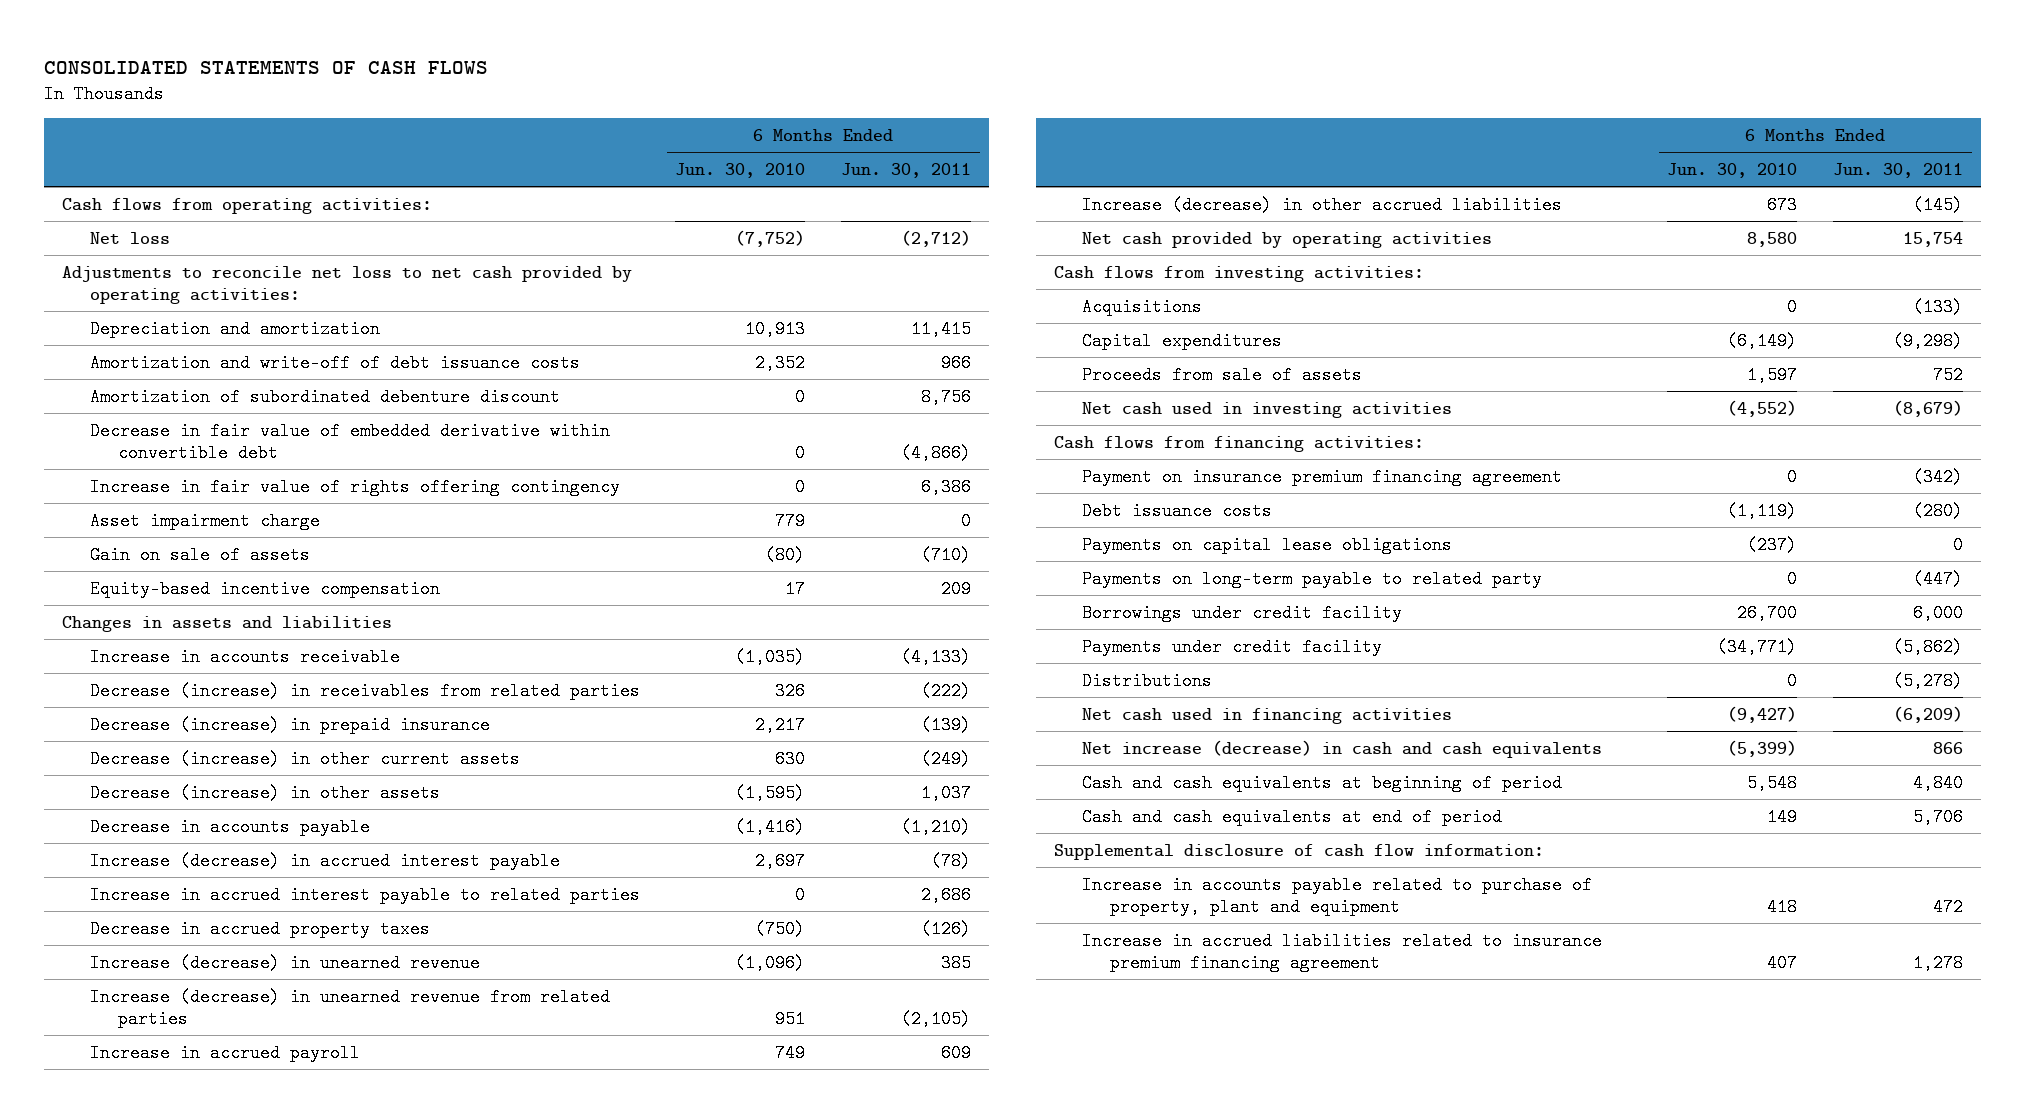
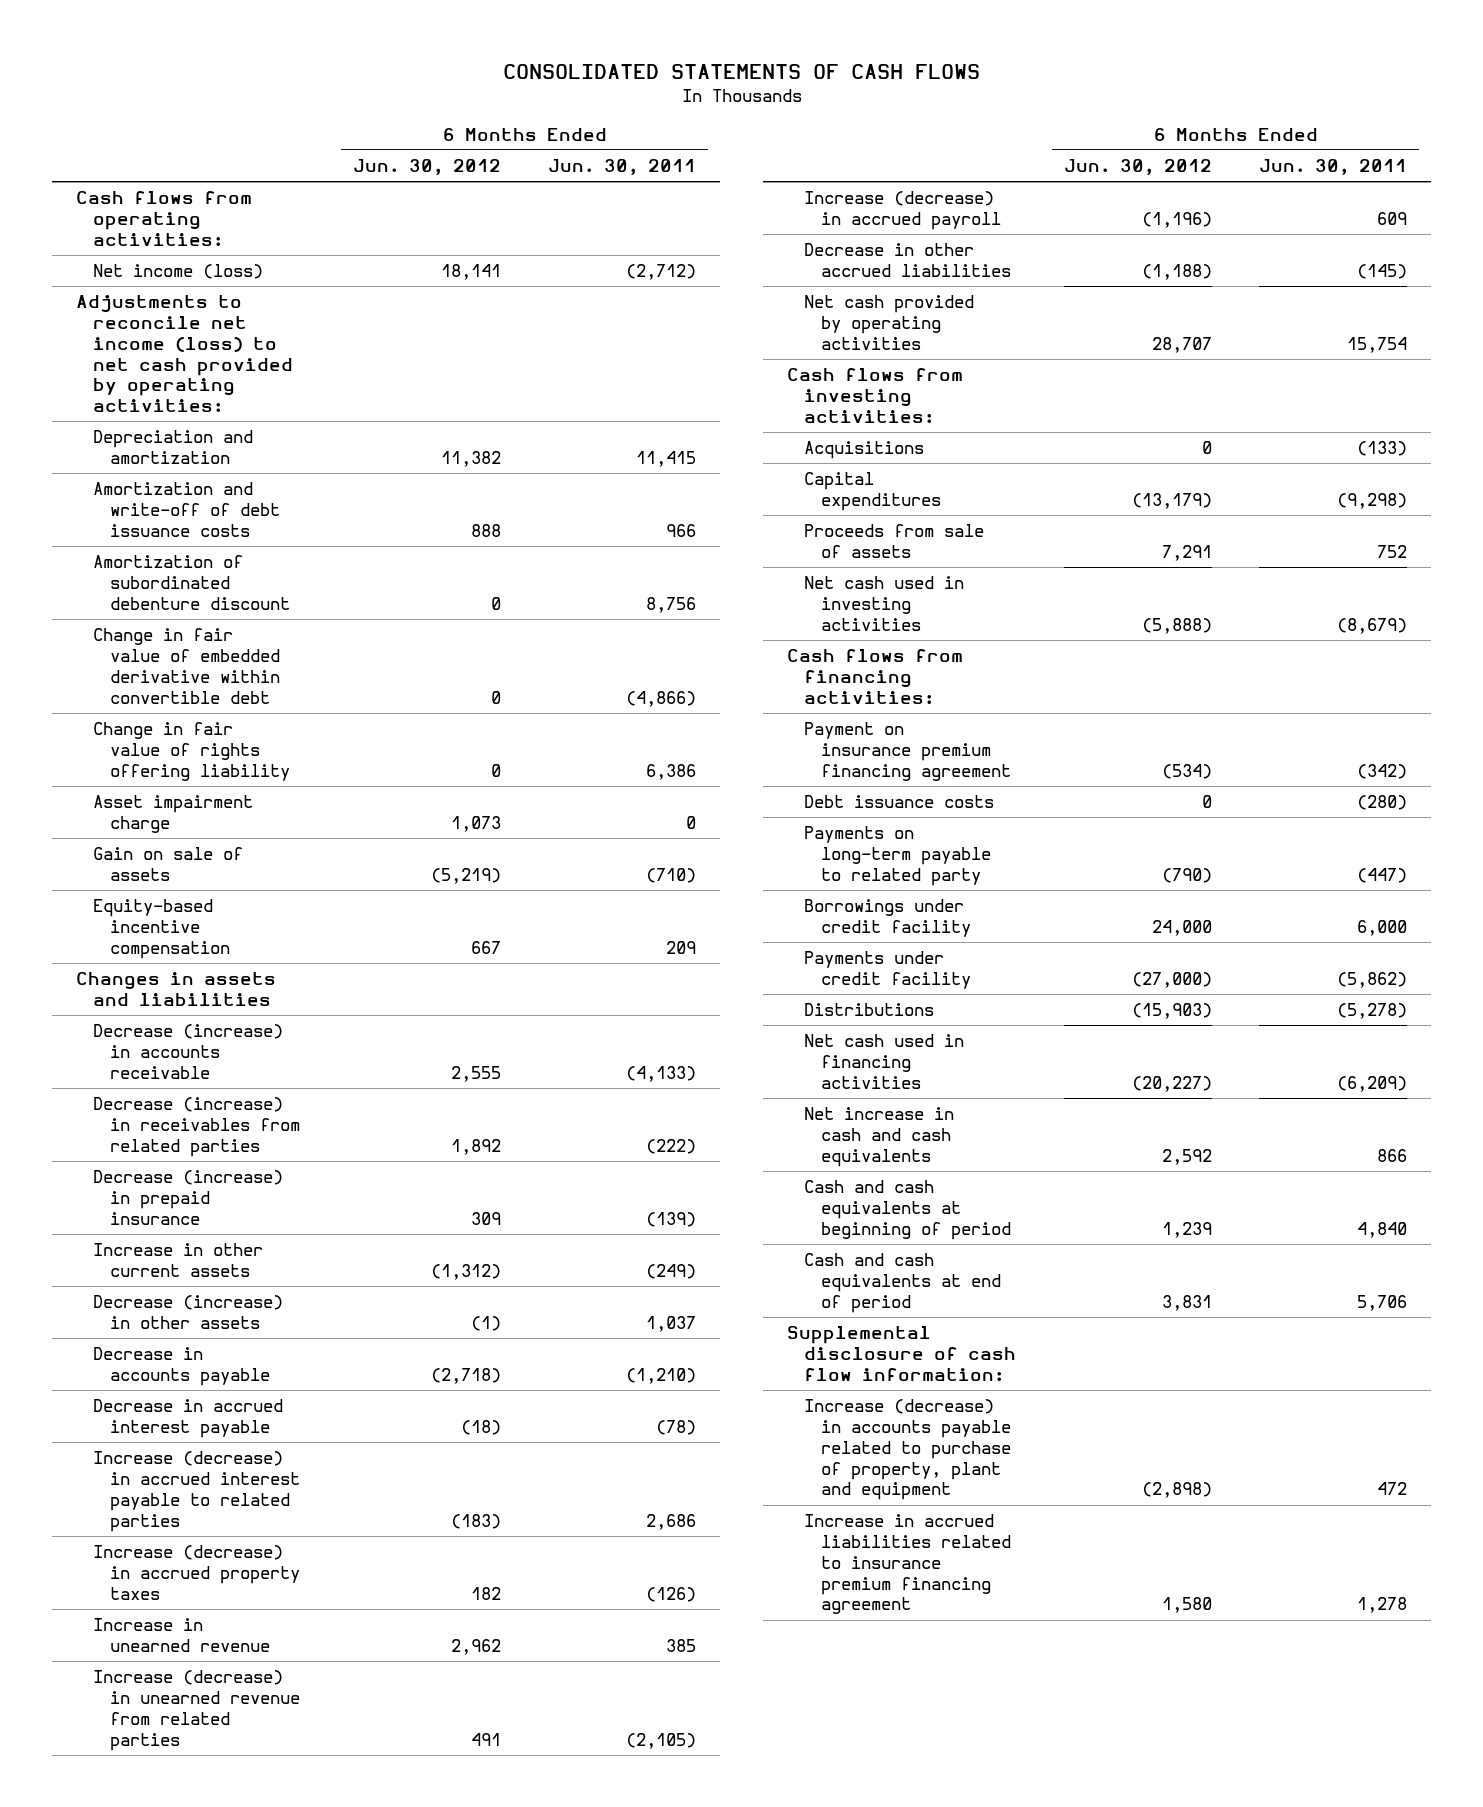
- | 6 Months Ended Jun. 30, 2010 | 6 Months Ended Jun. 30, 2011
+ | 6 Months Ended Jun. 30, 2012 | 6 Months Ended Jun. 30, 2011
- Net loss | (7,752) | (2,712)
- Adjustments to reconcile net loss to net cash provided by operating activities:
+ Net income (loss) | 18,141 | (2,712)
+ Adjustments to reconcile net income (loss) to net cash provided by operating activities:
- Decrease in fair value of embedded derivative within convertible debt | 0 | (4,866)
- Increase in fair value of rights offering contingency | 0 | 6,386
+ Change in fair value of embedded derivative within convertible debt | 0 | (4,866)
+ Change in fair value of rights offering liability | 0 | 6,386
- Increase in accounts receivable | (1,035) | (4,133)
+ Decrease (increase) in accounts receivable | 2,555 | (4,133)
- Decrease (increase) in other current assets | 630 | (249)
+ Increase in other current assets | (1,312) | (249)
- Increase (decrease) in accrued interest payable | 2,697 | (78)
- Increase in accrued interest payable to related parties | 0 | 2,686
- Decrease in accrued property taxes | (750) | (126)
- Increase (decrease) in unearned revenue | (1,096) | 385
+ Decrease in accrued interest payable | (18) | (78)
+ Increase (decrease) in accrued interest payable to related parties | (183) | 2,686
+ Increase (decrease) in accrued property taxes | 182 | (126)
+ Increase in unearned revenue | 2,962 | 385
- Increase in accrued payroll | 749 | 609
- Increase (decrease) in other accrued liabilities | 673 | (145)
+ Increase (decrease) in accrued payroll | (1,196) | 609
+ Decrease in other accrued liabilities | (1,188) | (145)
- Payments on capital lease obligations | (237) | 0
- Net increase (decrease) in cash and cash equivalents | (5,399) | 866
+ Net increase in cash and cash equivalents | 2,592 | 866
- Increase in accounts payable related to purchase of property, plant and equipment | 418 | 472
+ Increase (decrease) in accounts payable related to purchase of property, plant and equipment | (2,898) | 472

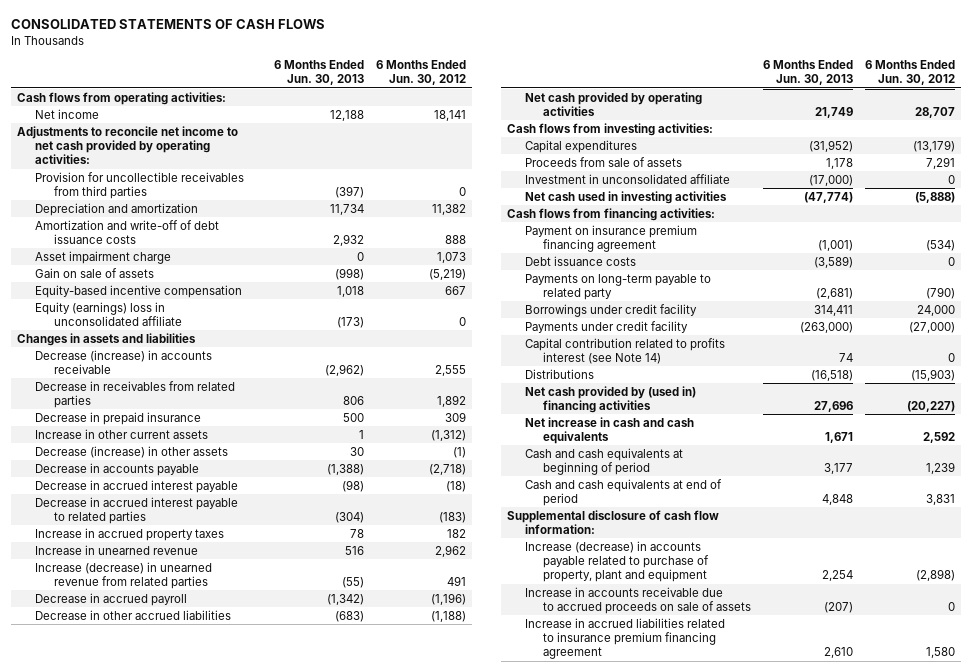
- | 6 Months Ended Jun. 30, 2012 | 6 Months Ended Jun. 30, 2011
+ | 6 Months Ended Jun. 30, 2013 | 6 Months Ended Jun. 30, 2012
- Net income (loss) | 18,141 | (2,712)
- Adjustments to reconcile net income (loss) to net cash provided by operating activities:
+ Net income | 12,188 | 18,141
+ Adjustments to reconcile net income to net cash provided by operating activities:
+ Provision for uncollectible receivables from third parties | (397) | 0
- Amortization of subordinated debenture discount | 0 | 8,756
- Change in fair value of embedded derivative within convertible debt | 0 | (4,866)
- Change in fair value of rights offering liability | 0 | 6,386
+ Equity (earnings) loss in unconsolidated affiliate | (173) | 0
- Decrease (increase) in receivables from related parties | 1,892 | (222)
- Decrease (increase) in prepaid insurance | 309 | (139)
+ Decrease in receivables from related parties | 806 | 1,892
+ Decrease in prepaid insurance | 500 | 309
- Increase (decrease) in accrued interest payable to related parties | (183) | 2,686
- Increase (decrease) in accrued property taxes | 182 | (126)
+ Decrease in accrued interest payable to related parties | (304) | (183)
+ Increase in accrued property taxes | 78 | 182
- Increase (decrease) in accrued payroll | (1,196) | 609
+ Decrease in accrued payroll | (1,342) | (1,196)
- Acquisitions | 0 | (133)
+ Investment in unconsolidated affiliate | (17,000) | 0
+ Capital contribution related to profits interest (see Note 14) | 74 | 0
- Net cash used in financing activities | (20,227) | (6,209)
+ Net cash provided by (used in) financing activities | 27,696 | (20,227)
+ Increase in accounts receivable due to accrued proceeds on sale of assets | (207) | 0

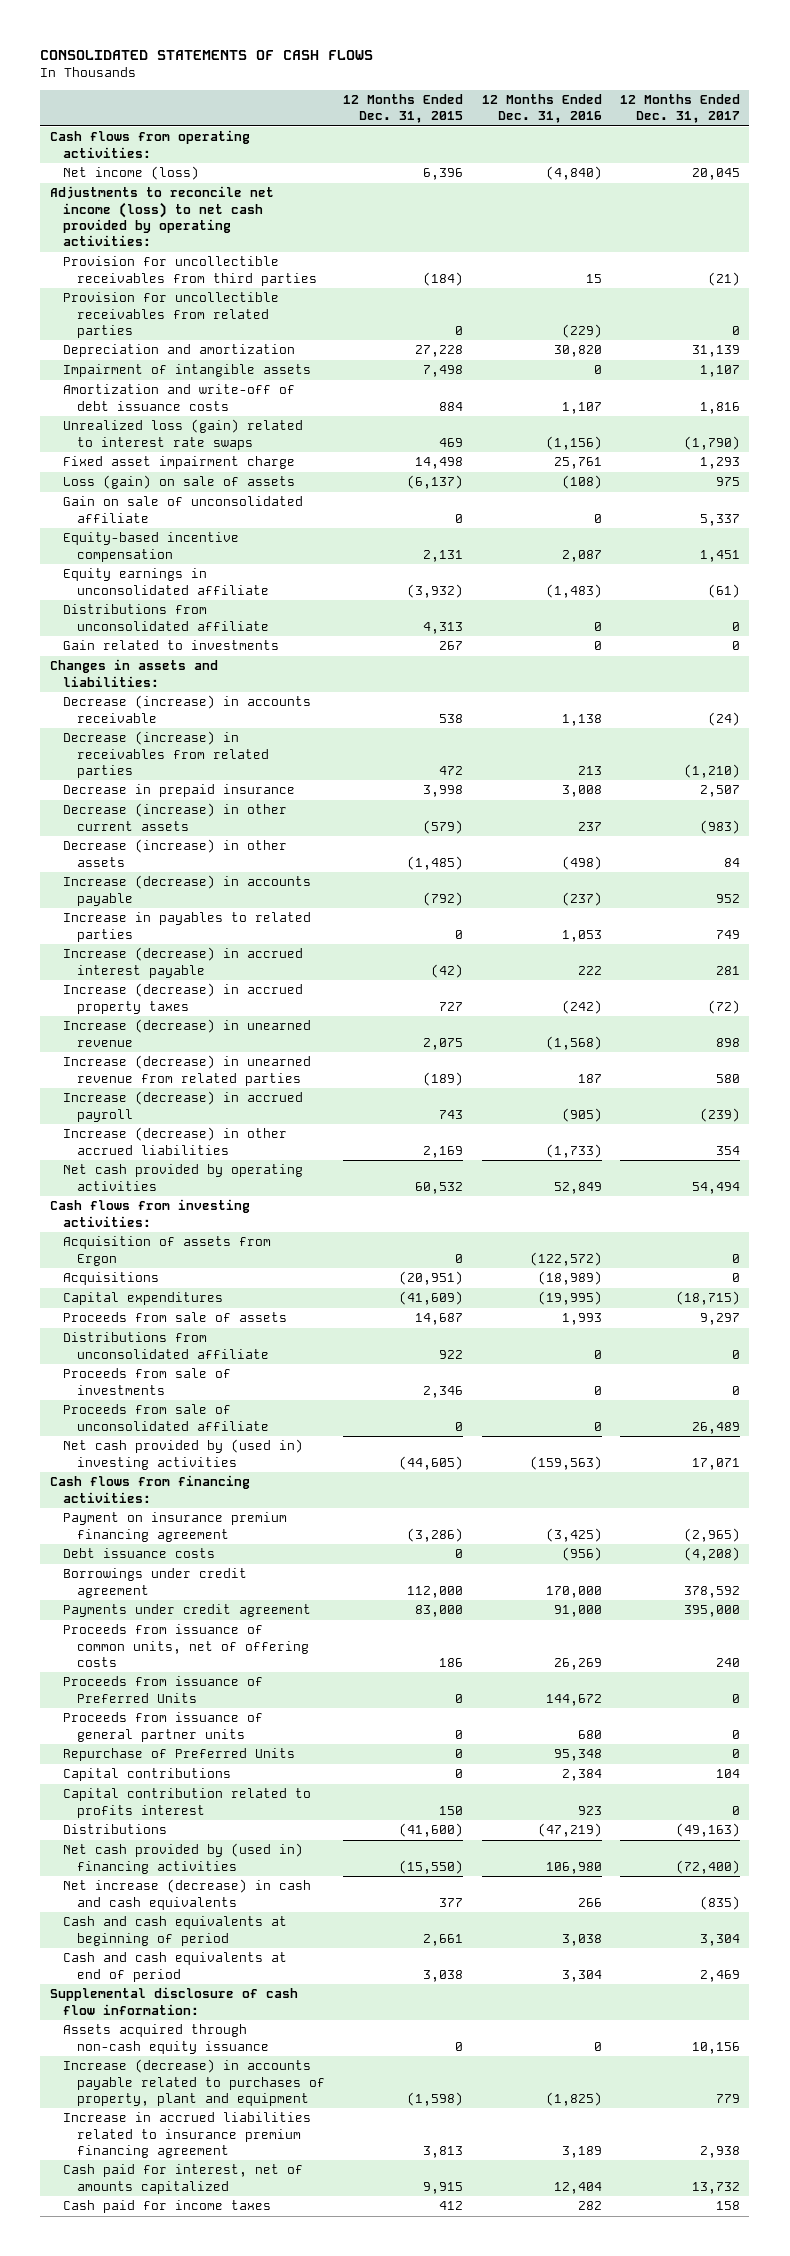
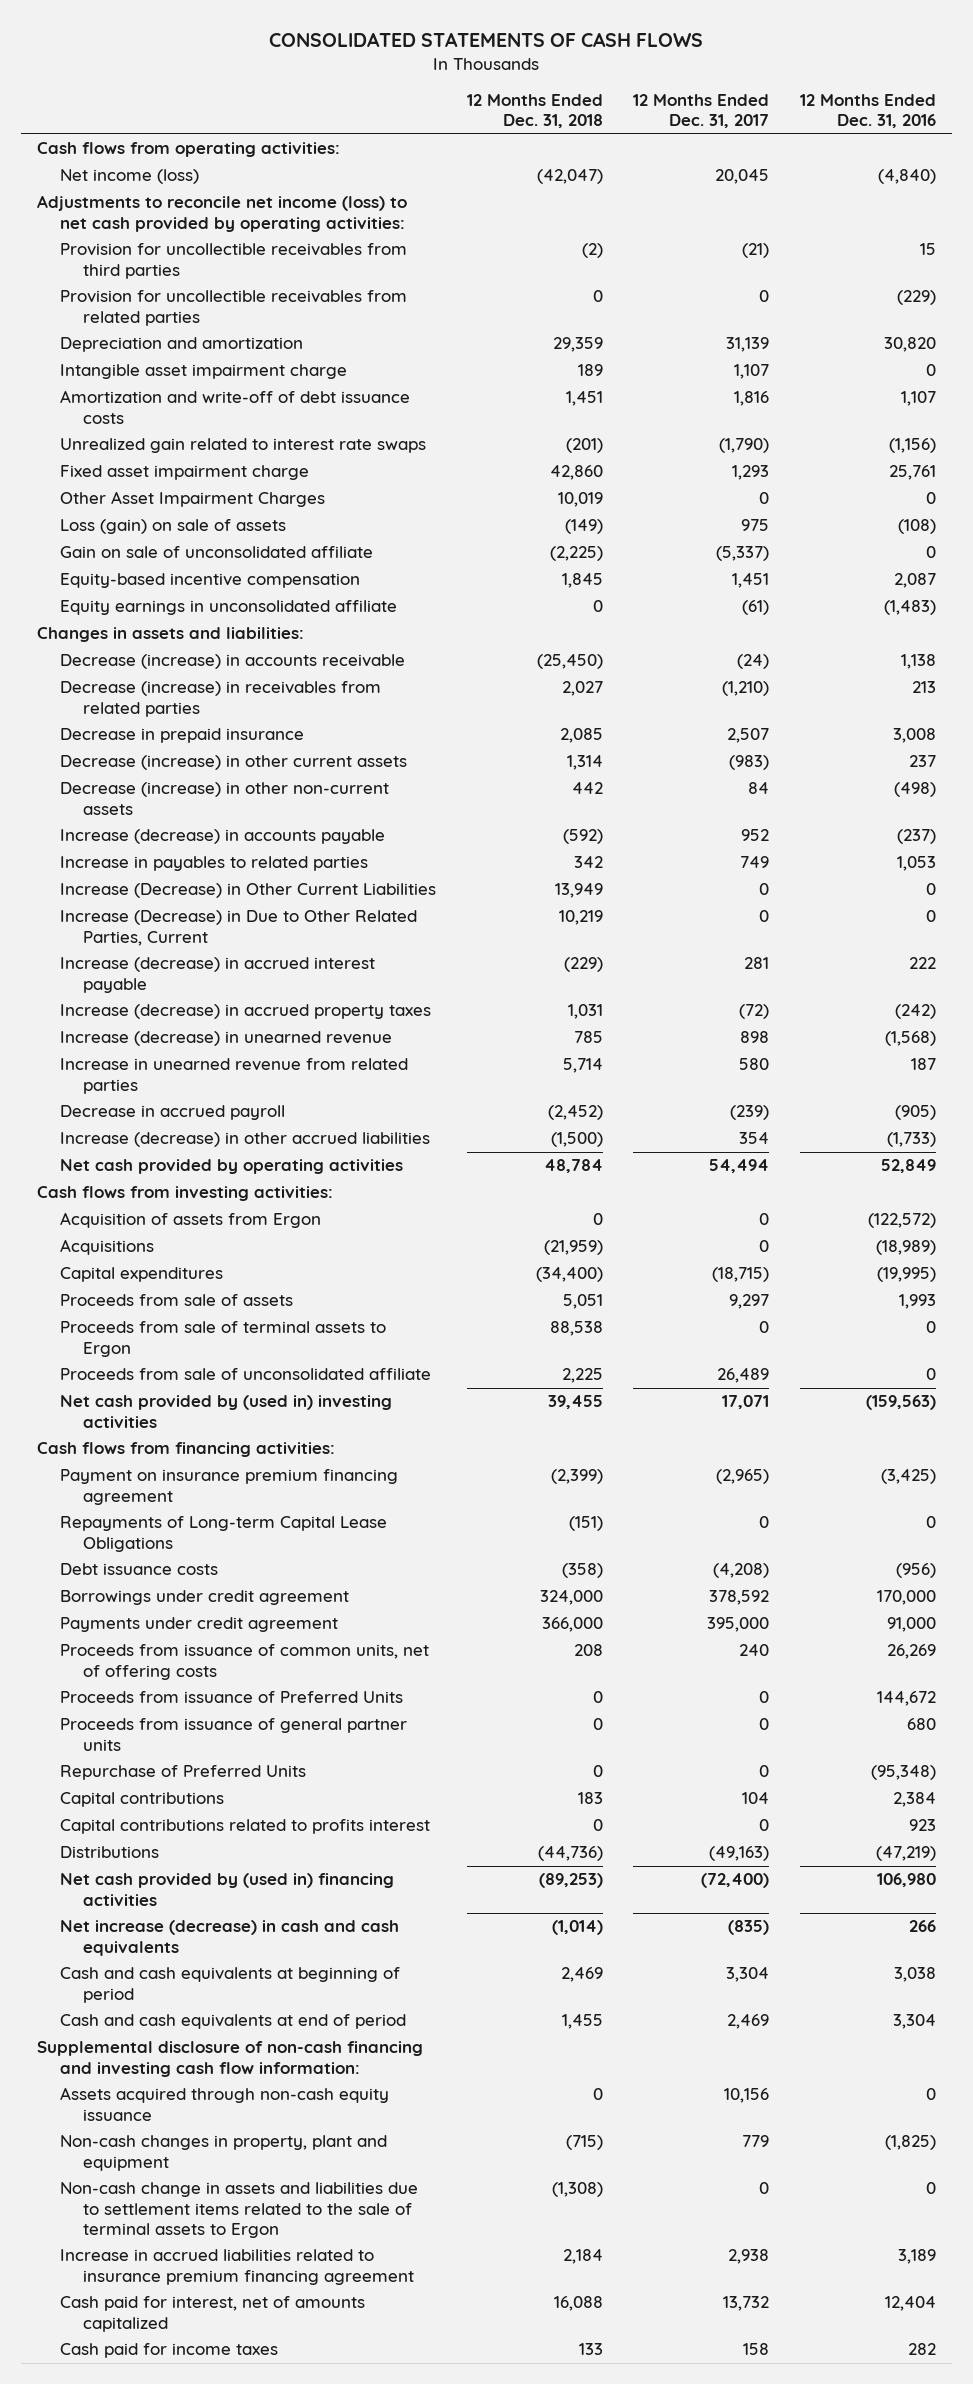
- | 12 Months Ended Dec. 31, 2015 | 12 Months Ended Dec. 31, 2016 | 12 Months Ended Dec. 31, 2017
+ | 12 Months Ended Dec. 31, 2018 | 12 Months Ended Dec. 31, 2017 | 12 Months Ended Dec. 31, 2016
- Impairment of intangible assets | 7,498 | 0 | 1,107
+ Intangible asset impairment charge | 189 | 1,107 | 0
- Unrealized loss (gain) related to interest rate swaps | 469 | (1,156) | (1,790)
+ Unrealized gain related to interest rate swaps | (201) | (1,790) | (1,156)
+ Other Asset Impairment Charges | 10,019 | 0 | 0
- Gain on sale of unconsolidated affiliate | 0 | 0 | 5,337
+ Gain on sale of unconsolidated affiliate | (2,225) | (5,337) | 0
- Distributions from unconsolidated affiliate | 4,313 | 0 | 0
- Gain related to investments | 267 | 0 | 0
- Decrease (increase) in other assets | (1,485) | (498) | 84
+ Decrease (increase) in other non-current assets | 442 | 84 | (498)
+ Increase (Decrease) in Other Current Liabilities | 13,949 | 0 | 0
+ Increase (Decrease) in Due to Other Related Parties, Current | 10,219 | 0 | 0
- Increase (decrease) in unearned revenue from related parties | (189) | 187 | 580
- Increase (decrease) in accrued payroll | 743 | (905) | (239)
+ Increase in unearned revenue from related parties | 5,714 | 580 | 187
+ Decrease in accrued payroll | (2,452) | (239) | (905)
- Distributions from unconsolidated affiliate | 922 | 0 | 0
- Proceeds from sale of investments | 2,346 | 0 | 0
+ Proceeds from sale of terminal assets to Ergon | 88,538 | 0 | 0
+ Repayments of Long-term Capital Lease Obligations | (151) | 0 | 0
- Repurchase of Preferred Units | 0 | 95,348 | 0
+ Repurchase of Preferred Units | 0 | 0 | (95,348)
- Capital contribution related to profits interest | 150 | 923 | 0
+ Capital contributions related to profits interest | 0 | 0 | 923
- Supplemental disclosure of cash flow information:
+ Supplemental disclosure of non-cash financing and investing cash flow information:
- Increase (decrease) in accounts payable related to purchases of property, plant and equipment | (1,598) | (1,825) | 779
+ Non-cash changes in property, plant and equipment | (715) | 779 | (1,825)
+ Non-cash change in assets and liabilities due to settlement items related to the sale of terminal assets to Ergon | (1,308) | 0 | 0

